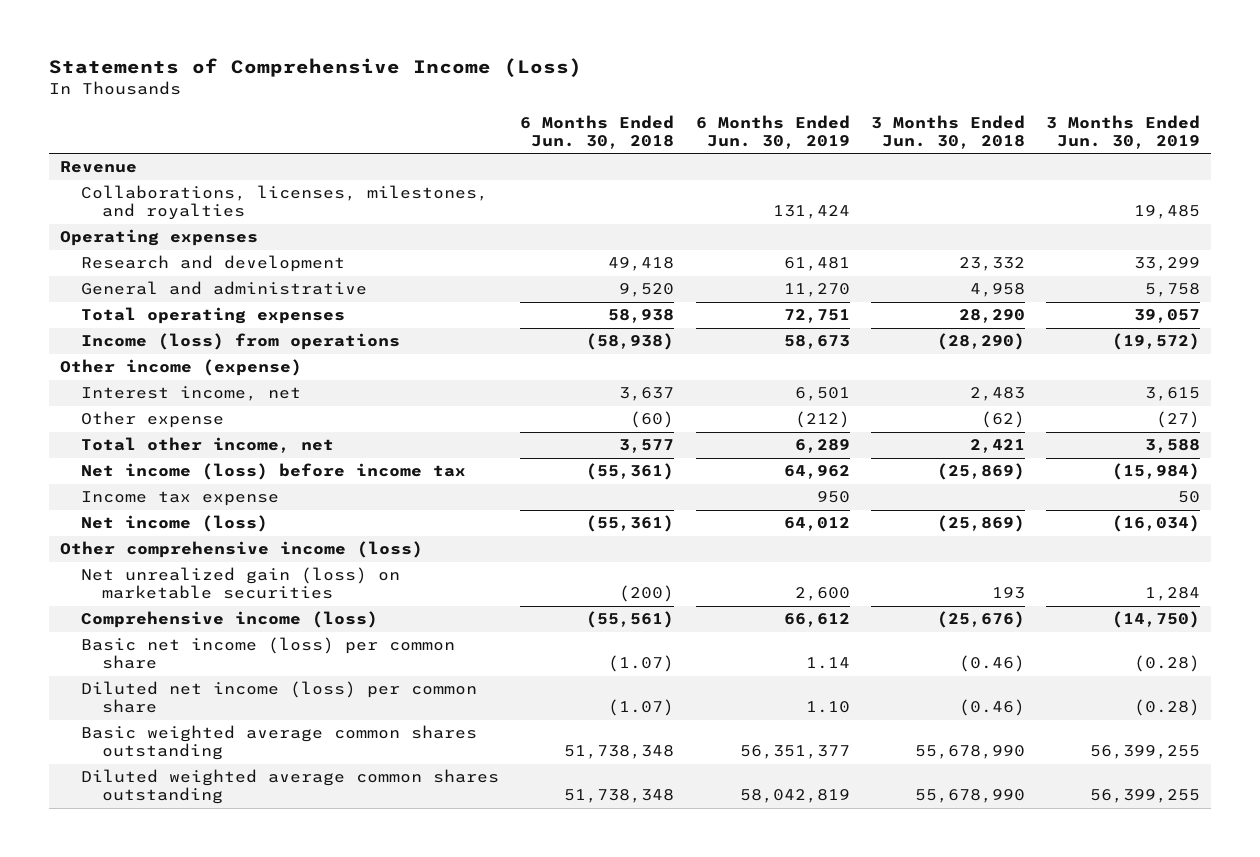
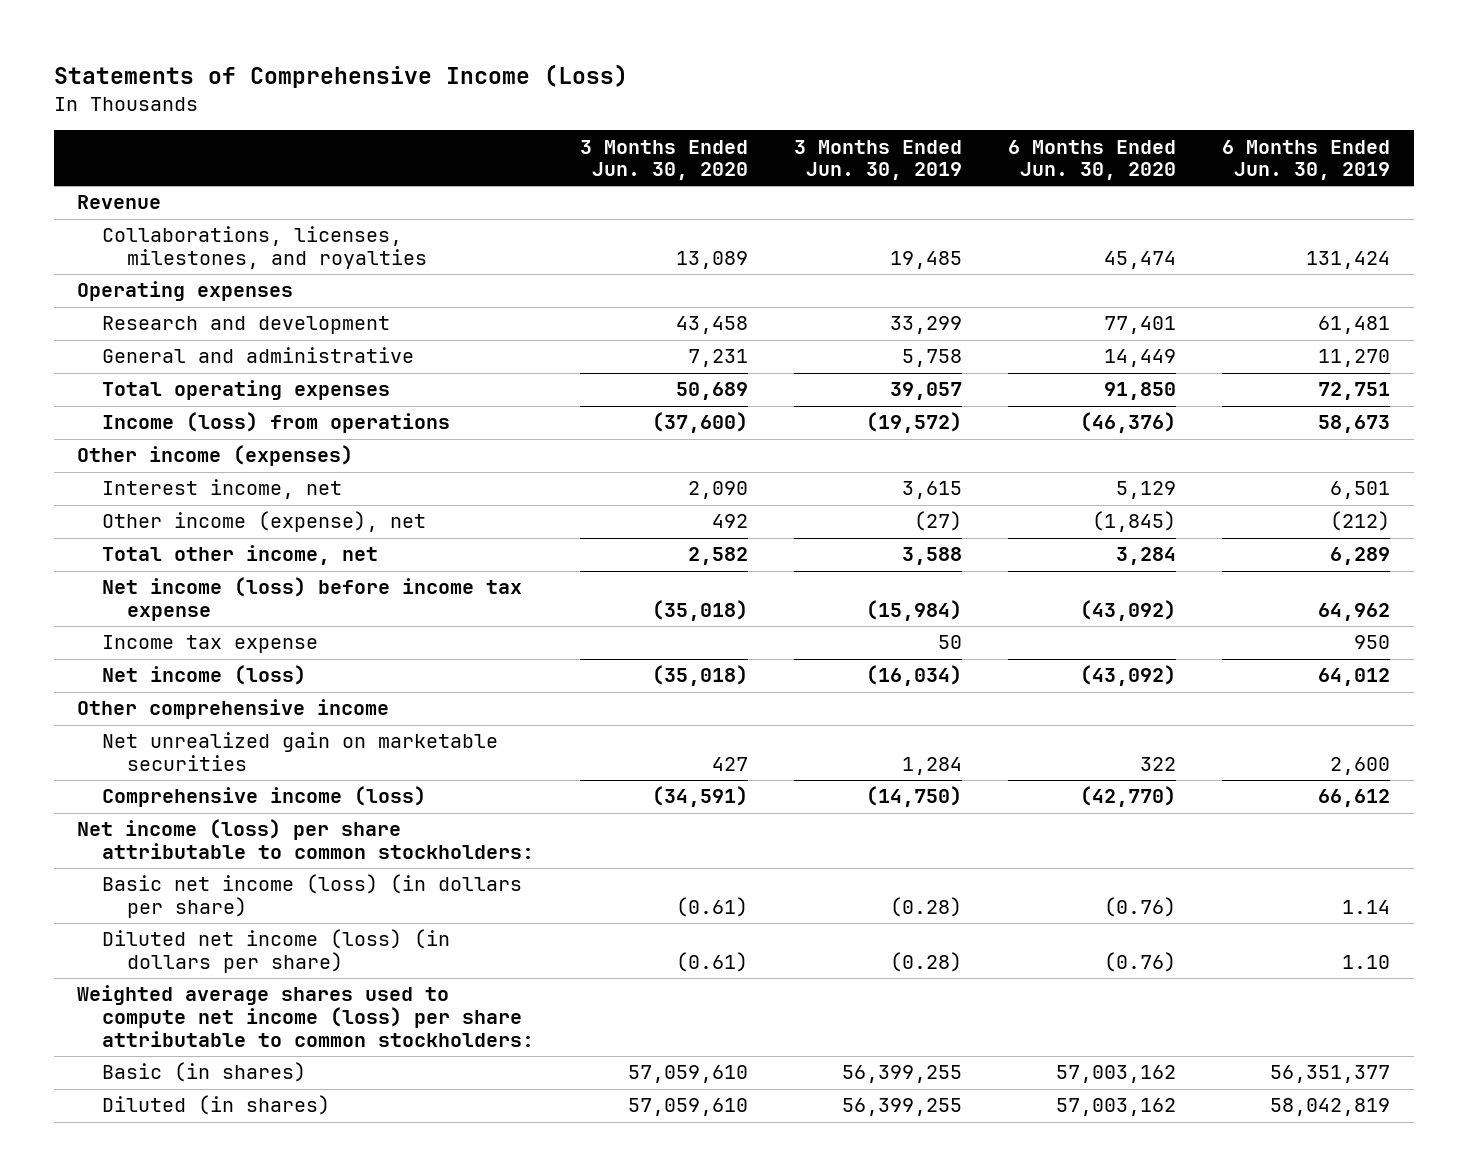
- | 6 Months Ended Jun. 30, 2018 | 6 Months Ended Jun. 30, 2019 | 3 Months Ended Jun. 30, 2018 | 3 Months Ended Jun. 30, 2019
+ | 3 Months Ended Jun. 30, 2020 | 3 Months Ended Jun. 30, 2019 | 6 Months Ended Jun. 30, 2020 | 6 Months Ended Jun. 30, 2019
- Other income (expense)
+ Other income (expenses)
- Other expense | (60) | (212) | (62) | (27)
+ Other income (expense), net | 492 | (27) | (1,845) | (212)
- Net income (loss) before income tax | (55,361) | 64,962 | (25,869) | (15,984)
+ Net income (loss) before income tax expense | (35,018) | (15,984) | (43,092) | 64,962
- Other comprehensive income (loss)
- Net unrealized gain (loss) on marketable securities | (200) | 2,600 | 193 | 1,284
+ Other comprehensive income
+ Net unrealized gain on marketable securities | 427 | 1,284 | 322 | 2,600
- Basic net income (loss) per common share | (1.07) | 1.14 | (0.46) | (0.28)
- Diluted net income (loss) per common share | (1.07) | 1.10 | (0.46) | (0.28)
- Basic weighted average common shares outstanding | 51,738,348 | 56,351,377 | 55,678,990 | 56,399,255
- Diluted weighted average common shares outstanding | 51,738,348 | 58,042,819 | 55,678,990 | 56,399,255
+ Net income (loss) per share attributable to common stockholders:
+ Basic net income (loss) (in dollars per share) | (0.61) | (0.28) | (0.76) | 1.14
+ Diluted net income (loss) (in dollars per share) | (0.61) | (0.28) | (0.76) | 1.10
+ Weighted average shares used to compute net income (loss) per share attributable to common stockholders:
+ Basic (in shares) | 57,059,610 | 56,399,255 | 57,003,162 | 56,351,377
+ Diluted (in shares) | 57,059,610 | 56,399,255 | 57,003,162 | 58,042,819

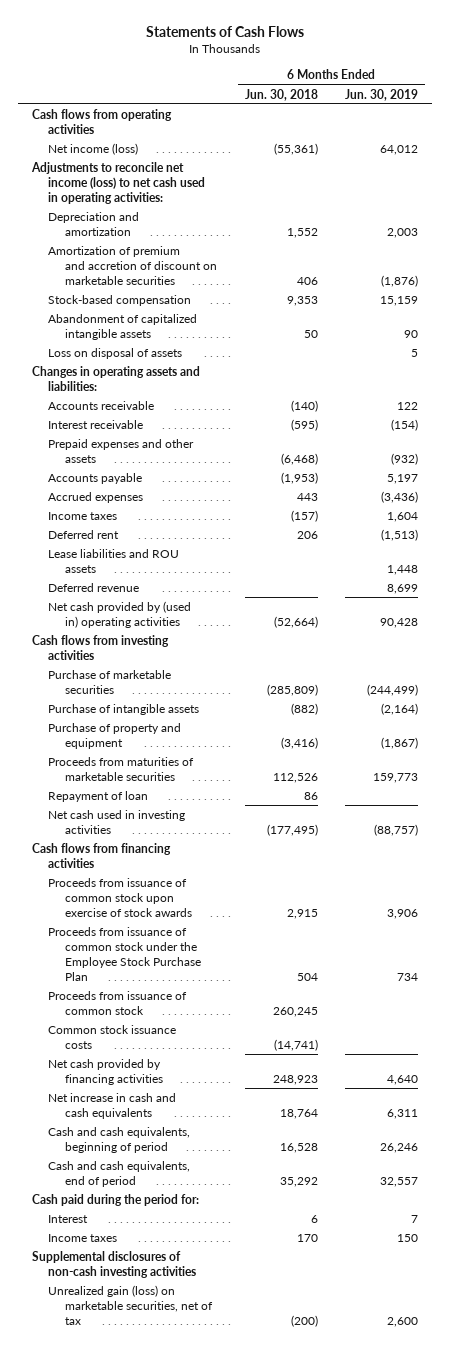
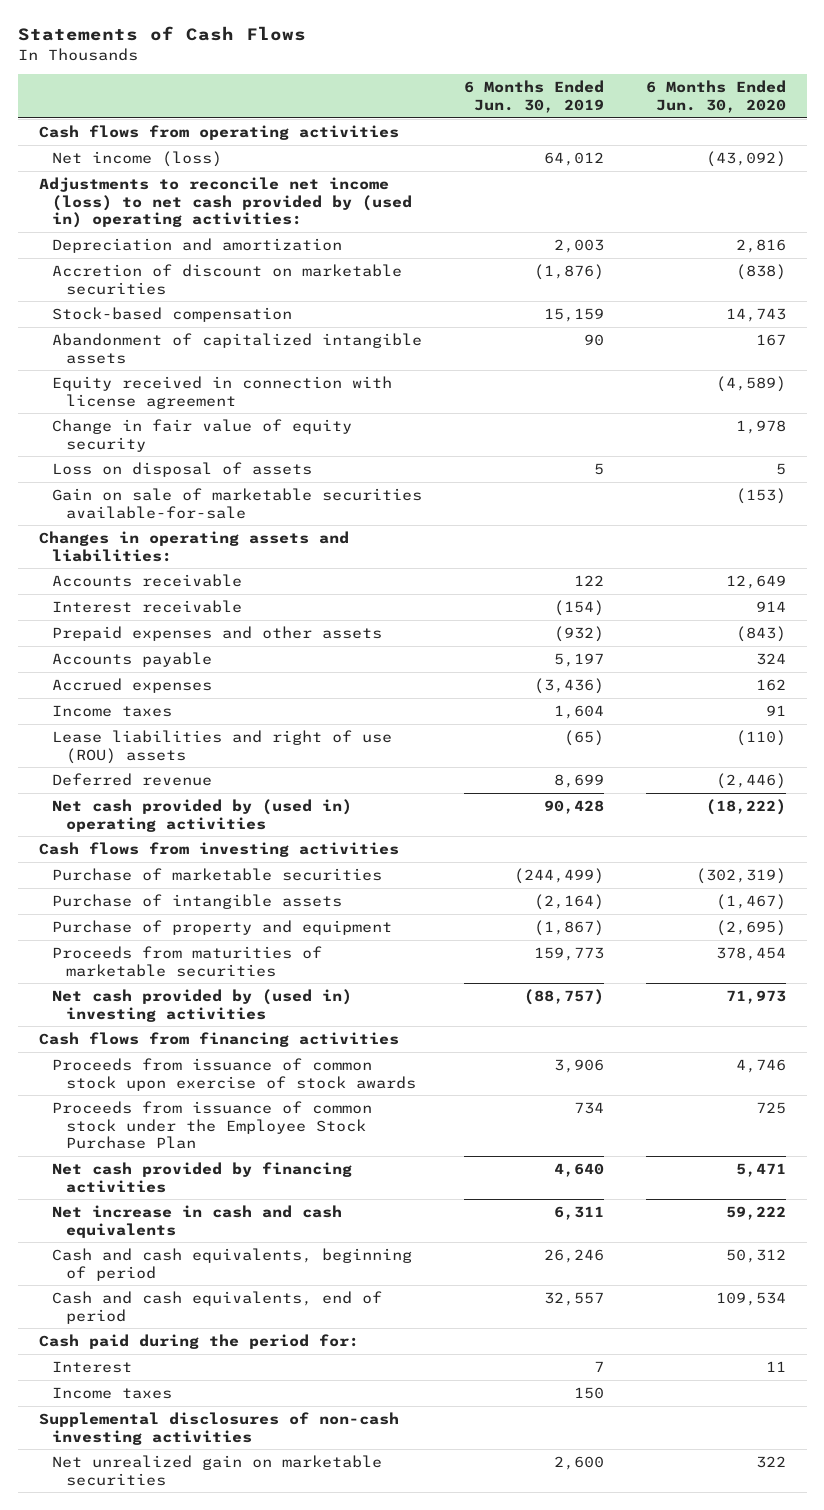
- | 6 Months Ended Jun. 30, 2018 | 6 Months Ended Jun. 30, 2019
+ | 6 Months Ended Jun. 30, 2019 | 6 Months Ended Jun. 30, 2020
- Adjustments to reconcile net income (loss) to net cash used in operating activities:
+ Adjustments to reconcile net income (loss) to net cash provided by (used in) operating activities:
- Amortization of premium and accretion of discount on marketable securities | 406 | (1,876)
+ Accretion of discount on marketable securities | (1,876) | (838)
+ Equity received in connection with license agreement | | (4,589)
+ Change in fair value of equity security | | 1,978
+ Gain on sale of marketable securities available-for-sale | | (153)
- Deferred rent | 206 | (1,513)
- Lease liabilities and ROU assets | | 1,448
+ Lease liabilities and right of use (ROU) assets | (65) | (110)
- Repayment of loan | 86 |
- Net cash used in investing activities | (177,495) | (88,757)
+ Net cash provided by (used in) investing activities | (88,757) | 71,973
- Proceeds from issuance of common stock | 260,245 |
- Common stock issuance costs | (14,741) |
- Unrealized gain (loss) on marketable securities, net of tax | (200) | 2,600
+ Net unrealized gain on marketable securities | 2,600 | 322

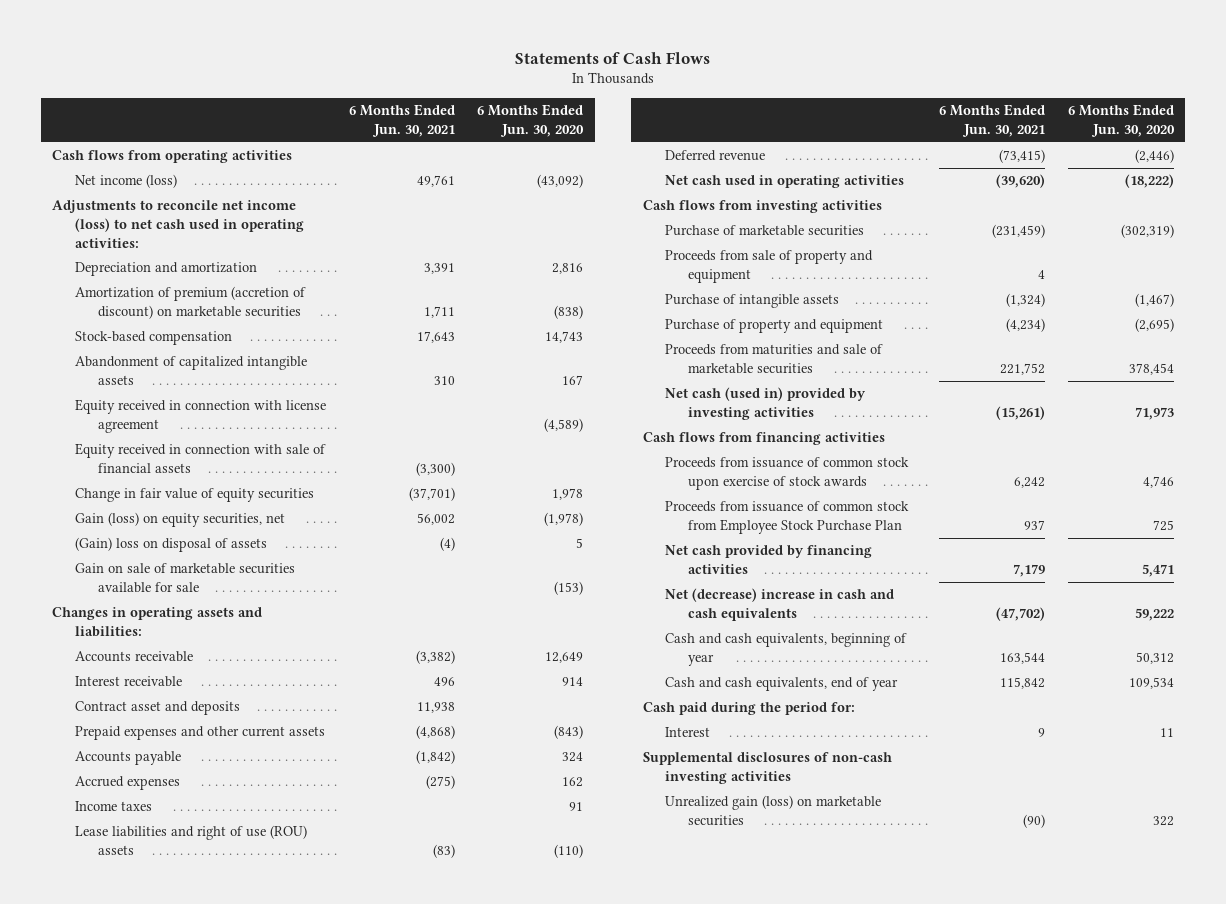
- | 6 Months Ended Jun. 30, 2019 | 6 Months Ended Jun. 30, 2020
+ | 6 Months Ended Jun. 30, 2021 | 6 Months Ended Jun. 30, 2020
- Adjustments to reconcile net income (loss) to net cash provided by (used in) operating activities:
+ Adjustments to reconcile net income (loss) to net cash used in operating activities:
- Accretion of discount on marketable securities | (1,876) | (838)
+ Amortization of premium (accretion of discount) on marketable securities | 1,711 | (838)
- Change in fair value of equity security | | 1,978
- Loss on disposal of assets | 5 | 5
- Gain on sale of marketable securities available-for-sale | | (153)
+ Equity received in connection with sale of financial assets | (3,300) |
+ Change in fair value of equity securities | (37,701) | 1,978
+ Gain (loss) on equity securities, net | 56,002 | (1,978)
+ (Gain) loss on disposal of assets | (4) | 5
+ Gain on sale of marketable securities available for sale | | (153)
- Prepaid expenses and other assets | (932) | (843)
+ Contract asset and deposits | 11,938 |
+ Prepaid expenses and other current assets | (4,868) | (843)
- Net cash provided by (used in) operating activities | 90,428 | (18,222)
+ Net cash used in operating activities | (39,620) | (18,222)
+ Proceeds from sale of property and equipment | 4 |
- Proceeds from maturities of marketable securities | 159,773 | 378,454
- Net cash provided by (used in) investing activities | (88,757) | 71,973
+ Proceeds from maturities and sale of marketable securities | 221,752 | 378,454
+ Net cash (used in) provided by investing activities | (15,261) | 71,973
- Proceeds from issuance of common stock under the Employee Stock Purchase Plan | 734 | 725
+ Proceeds from issuance of common stock from Employee Stock Purchase Plan | 937 | 725
- Net increase in cash and cash equivalents | 6,311 | 59,222
- Cash and cash equivalents, beginning of period | 26,246 | 50,312
- Cash and cash equivalents, end of period | 32,557 | 109,534
+ Net (decrease) increase in cash and cash equivalents | (47,702) | 59,222
+ Cash and cash equivalents, beginning of year | 163,544 | 50,312
+ Cash and cash equivalents, end of year | 115,842 | 109,534
- Income taxes | 150 |
- Net unrealized gain on marketable securities | 2,600 | 322
+ Unrealized gain (loss) on marketable securities | (90) | 322

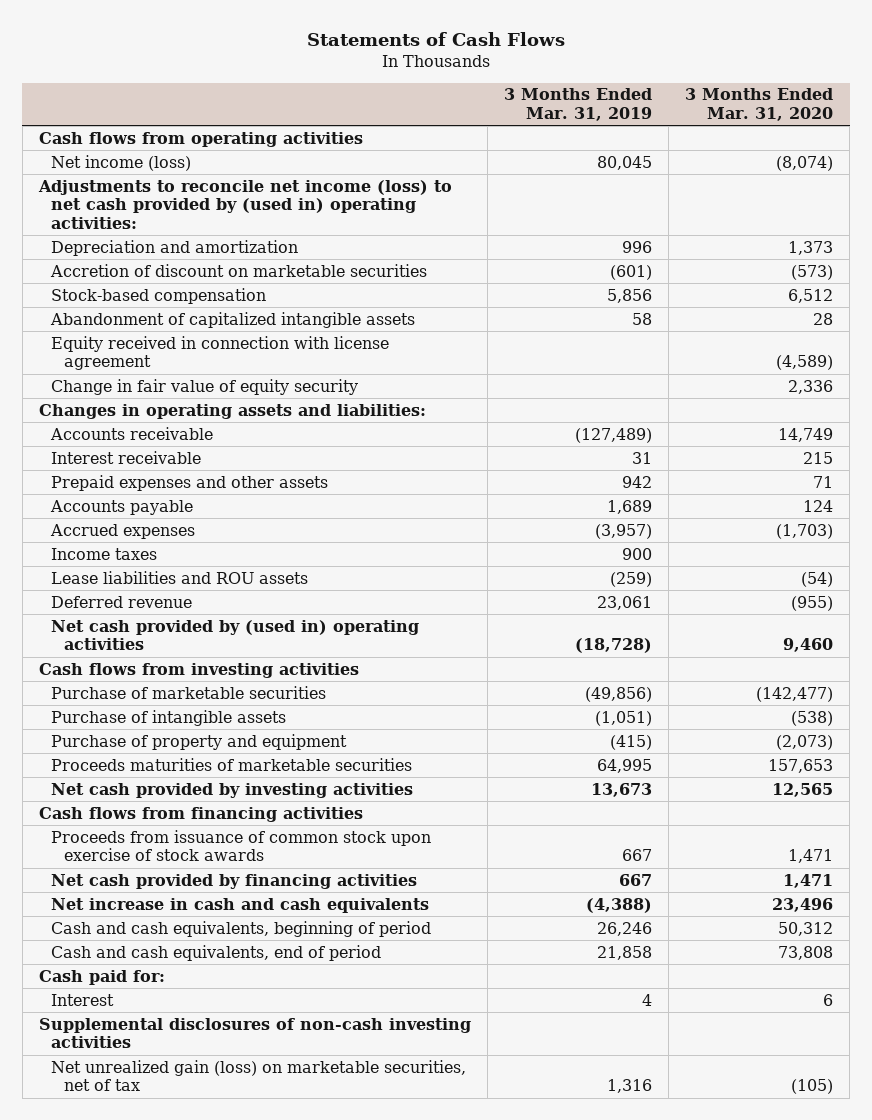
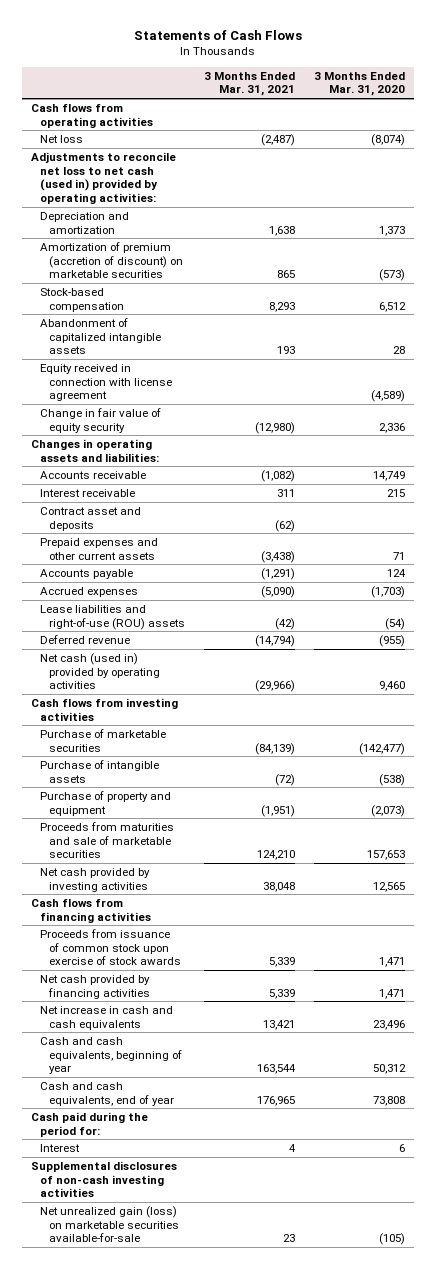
- | 3 Months Ended Mar. 31, 2019 | 3 Months Ended Mar. 31, 2020
+ | 3 Months Ended Mar. 31, 2021 | 3 Months Ended Mar. 31, 2020
- Net income (loss) | 80,045 | (8,074)
- Adjustments to reconcile net income (loss) to net cash provided by (used in) operating activities:
+ Net loss | (2,487) | (8,074)
+ Adjustments to reconcile net loss to net cash (used in) provided by operating activities:
- Accretion of discount on marketable securities | (601) | (573)
+ Amortization of premium (accretion of discount) on marketable securities | 865 | (573)
- Prepaid expenses and other assets | 942 | 71
+ Contract asset and deposits | (62) |
+ Prepaid expenses and other current assets | (3,438) | 71
- Income taxes | 900 |
- Lease liabilities and ROU assets | (259) | (54)
+ Lease liabilities and right-of-use (ROU) assets | (42) | (54)
- Net cash provided by (used in) operating activities | (18,728) | 9,460
+ Net cash (used in) provided by operating activities | (29,966) | 9,460
- Proceeds maturities of marketable securities | 64,995 | 157,653
+ Proceeds from maturities and sale of marketable securities | 124,210 | 157,653
- Cash and cash equivalents, beginning of period | 26,246 | 50,312
- Cash and cash equivalents, end of period | 21,858 | 73,808
- Cash paid for:
+ Cash and cash equivalents, beginning of year | 163,544 | 50,312
+ Cash and cash equivalents, end of year | 176,965 | 73,808
+ Cash paid during the period for:
- Net unrealized gain (loss) on marketable securities, net of tax | 1,316 | (105)
+ Net unrealized gain (loss) on marketable securities available-for-sale | 23 | (105)

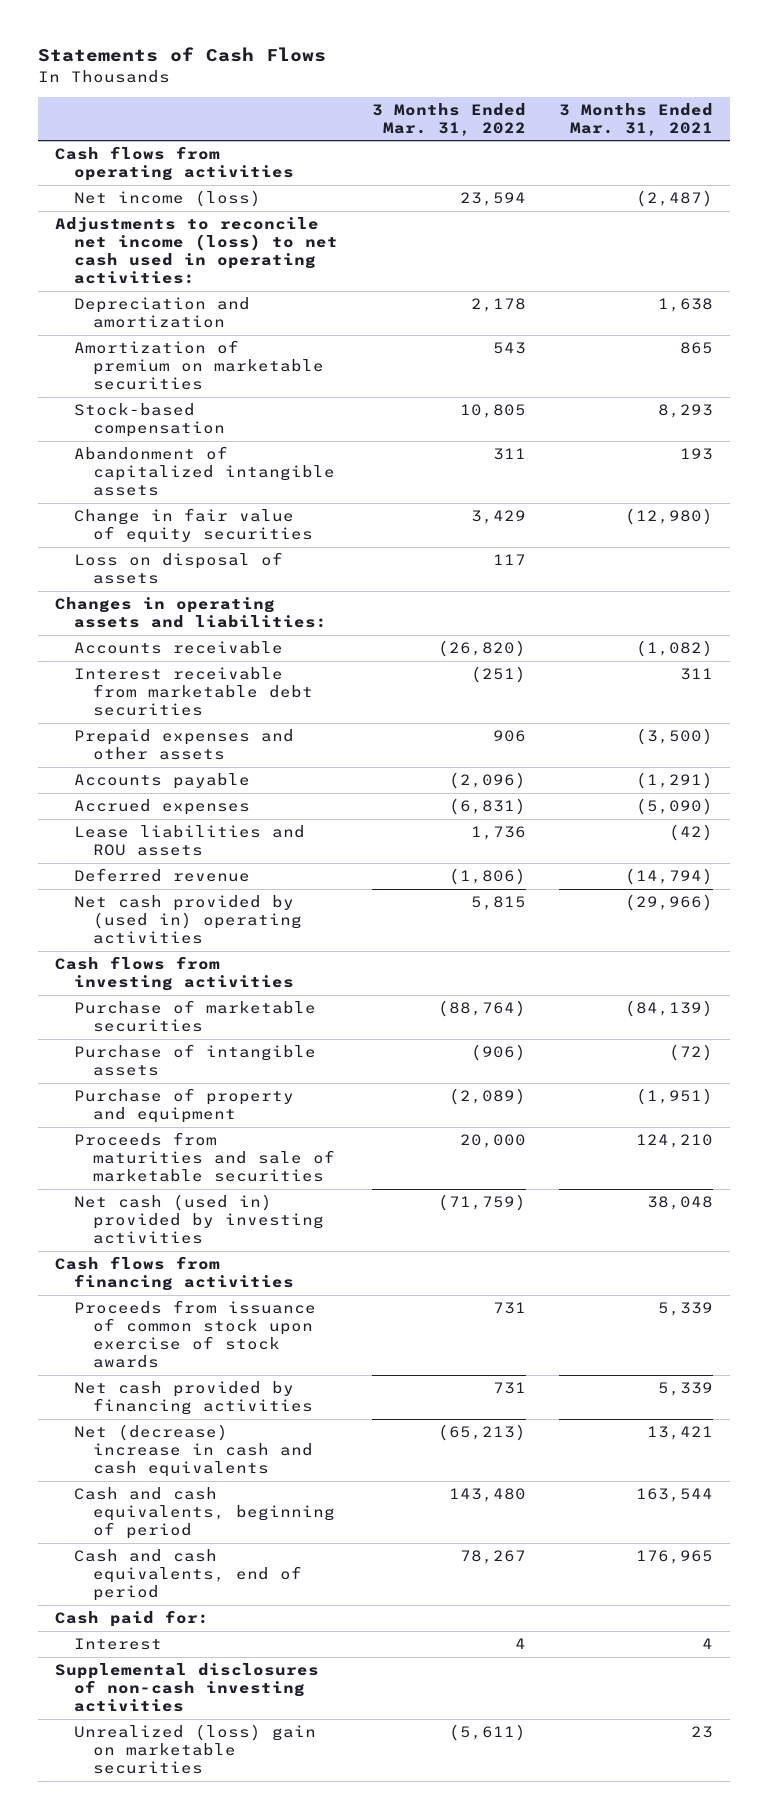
- | 3 Months Ended Mar. 31, 2021 | 3 Months Ended Mar. 31, 2020
+ | 3 Months Ended Mar. 31, 2022 | 3 Months Ended Mar. 31, 2021
- Net loss | (2,487) | (8,074)
- Adjustments to reconcile net loss to net cash (used in) provided by operating activities:
+ Net income (loss) | 23,594 | (2,487)
+ Adjustments to reconcile net income (loss) to net cash used in operating activities:
- Amortization of premium (accretion of discount) on marketable securities | 865 | (573)
+ Amortization of premium on marketable securities | 543 | 865
- Equity received in connection with license agreement | | (4,589)
- Change in fair value of equity security | (12,980) | 2,336
+ Change in fair value of equity securities | 3,429 | (12,980)
+ Loss on disposal of assets | 117 |
- Interest receivable | 311 | 215
- Contract asset and deposits | (62) |
- Prepaid expenses and other current assets | (3,438) | 71
+ Interest receivable from marketable debt securities | (251) | 311
+ Prepaid expenses and other assets | 906 | (3,500)
- Lease liabilities and right-of-use (ROU) assets | (42) | (54)
+ Lease liabilities and ROU assets | 1,736 | (42)
- Net cash (used in) provided by operating activities | (29,966) | 9,460
+ Net cash provided by (used in) operating activities | 5,815 | (29,966)
- Net cash provided by investing activities | 38,048 | 12,565
+ Net cash (used in) provided by investing activities | (71,759) | 38,048
- Net increase in cash and cash equivalents | 13,421 | 23,496
- Cash and cash equivalents, beginning of year | 163,544 | 50,312
- Cash and cash equivalents, end of year | 176,965 | 73,808
- Cash paid during the period for:
+ Net (decrease) increase in cash and cash equivalents | (65,213) | 13,421
+ Cash and cash equivalents, beginning of period | 143,480 | 163,544
+ Cash and cash equivalents, end of period | 78,267 | 176,965
+ Cash paid for:
- Net unrealized gain (loss) on marketable securities available-for-sale | 23 | (105)
+ Unrealized (loss) gain on marketable securities | (5,611) | 23

